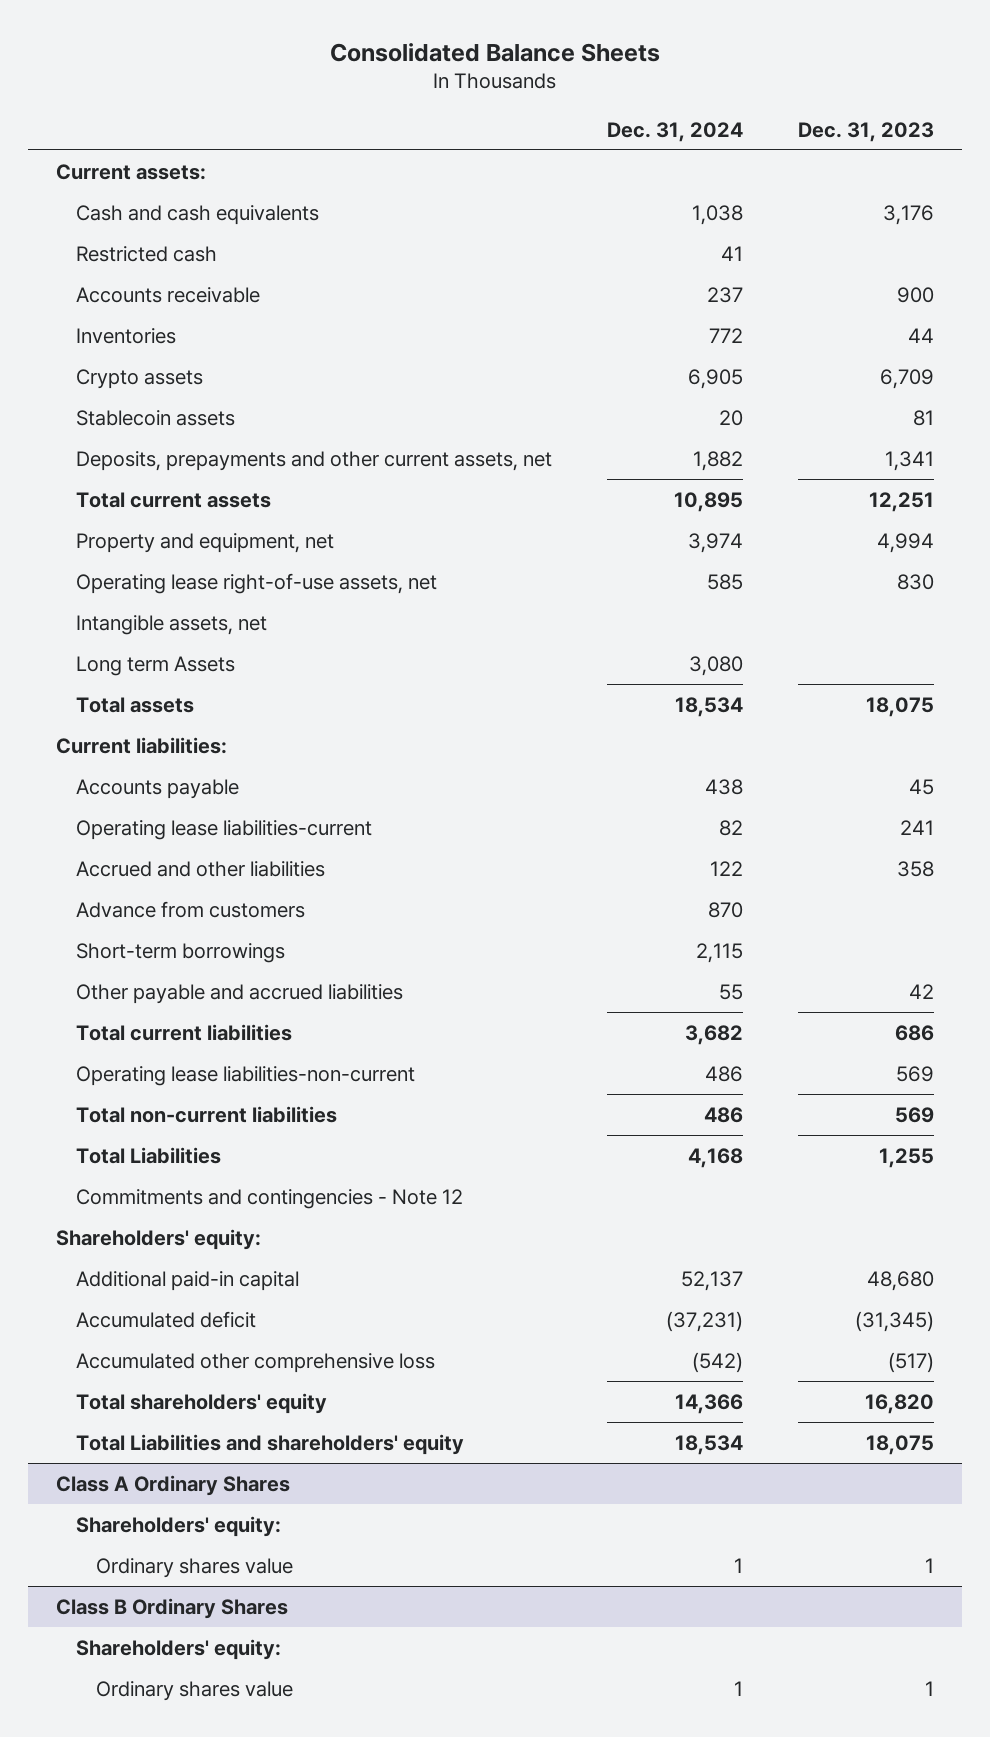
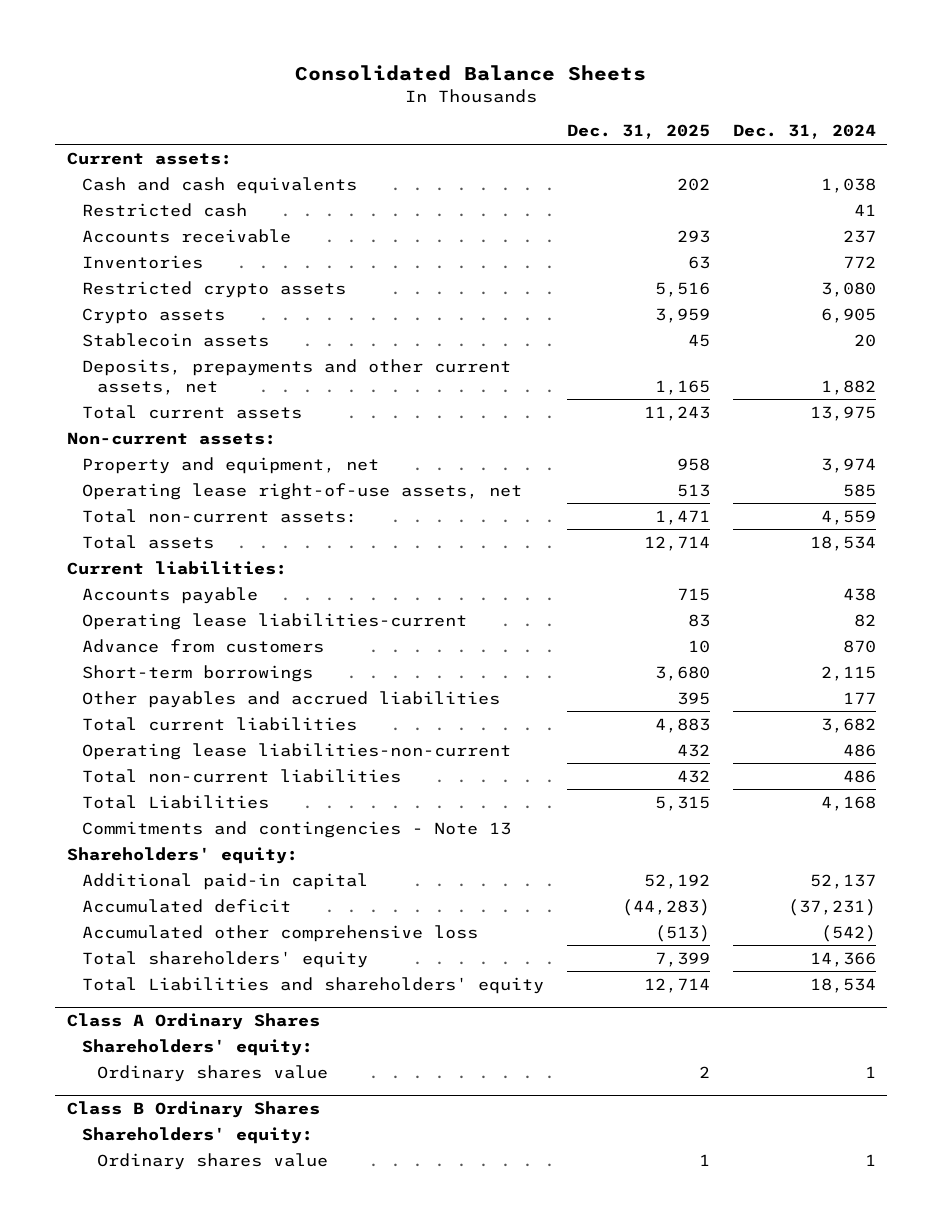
- | Dec. 31, 2024 | Dec. 31, 2023
+ | Dec. 31, 2025 | Dec. 31, 2024
+ Restricted crypto assets | 5,516 | 3,080
- Total current assets | 10,895 | 12,251
+ Total current assets | 11,243 | 13,975
+ Non-current assets:
- Intangible assets, net
- Long term Assets | 3,080 |
+ Total non-current assets: | 1,471 | 4,559
- Accrued and other liabilities | 122 | 358
- Other payable and accrued liabilities | 55 | 42
+ Other payables and accrued liabilities | 395 | 177
- Commitments and contingencies - Note 12
+ Commitments and contingencies - Note 13

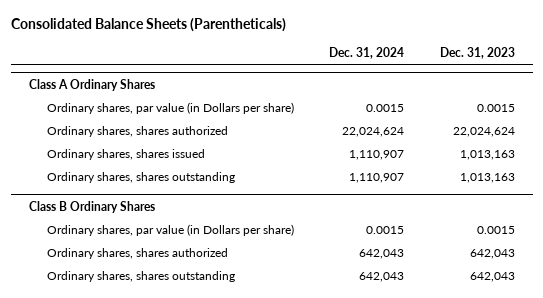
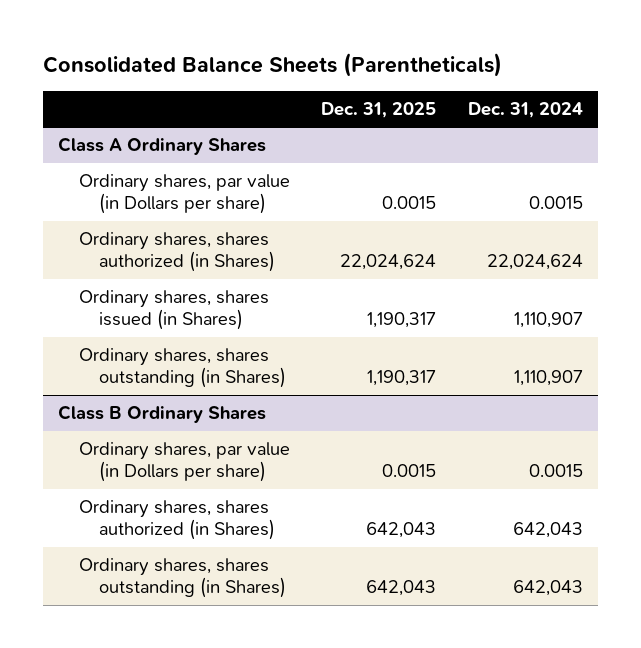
- | Dec. 31, 2024 | Dec. 31, 2023
+ | Dec. 31, 2025 | Dec. 31, 2024
@ Class A Ordinary Shares
- Ordinary shares, shares authorized | 22,024,624 | 22,024,624
- Ordinary shares, shares issued | 1,110,907 | 1,013,163
- Ordinary shares, shares outstanding | 1,110,907 | 1,013,163
+ Ordinary shares, shares authorized (in Shares) | 22,024,624 | 22,024,624
+ Ordinary shares, shares issued (in Shares) | 1,190,317 | 1,110,907
+ Ordinary shares, shares outstanding (in Shares) | 1,190,317 | 1,110,907
@ Class B Ordinary Shares
- Ordinary shares, shares authorized | 642,043 | 642,043
- Ordinary shares, shares outstanding | 642,043 | 642,043
+ Ordinary shares, shares authorized (in Shares) | 642,043 | 642,043
+ Ordinary shares, shares outstanding (in Shares) | 642,043 | 642,043

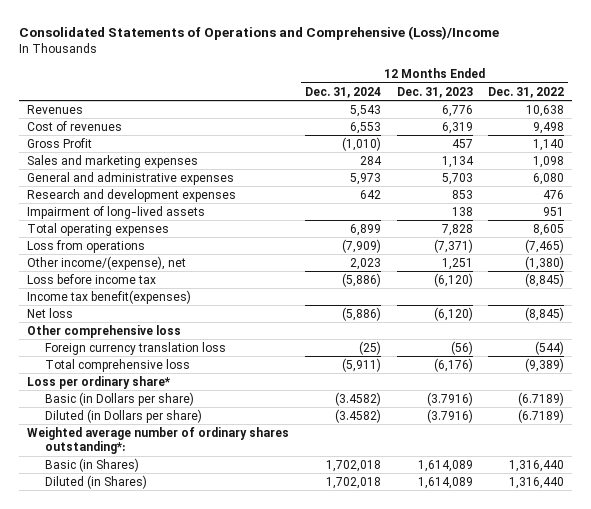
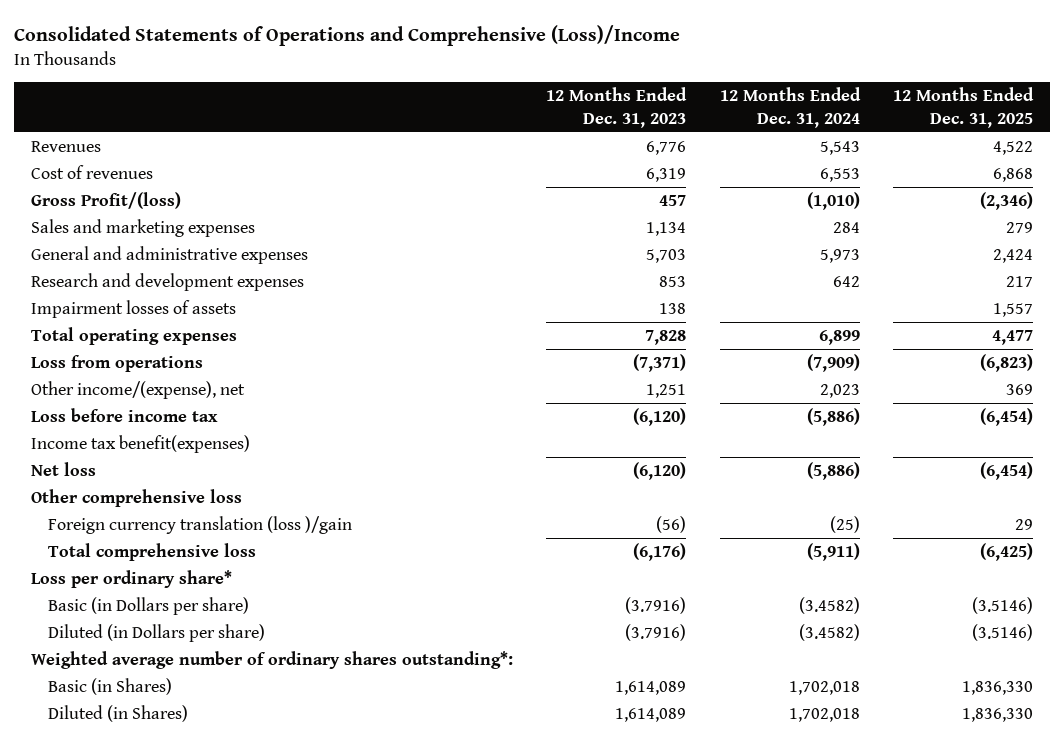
- | 12 Months Ended Dec. 31, 2024 | 12 Months Ended Dec. 31, 2023 | 12 Months Ended Dec. 31, 2022
+ | 12 Months Ended Dec. 31, 2023 | 12 Months Ended Dec. 31, 2024 | 12 Months Ended Dec. 31, 2025
- Gross Profit | (1,010) | 457 | 1,140
+ Gross Profit/(loss) | 457 | (1,010) | (2,346)
- Impairment of long-lived assets | | 138 | 951
+ Impairment losses of assets | 138 | | 1,557
- Foreign currency translation loss | (25) | (56) | (544)
+ Foreign currency translation (loss )/gain | (56) | (25) | 29

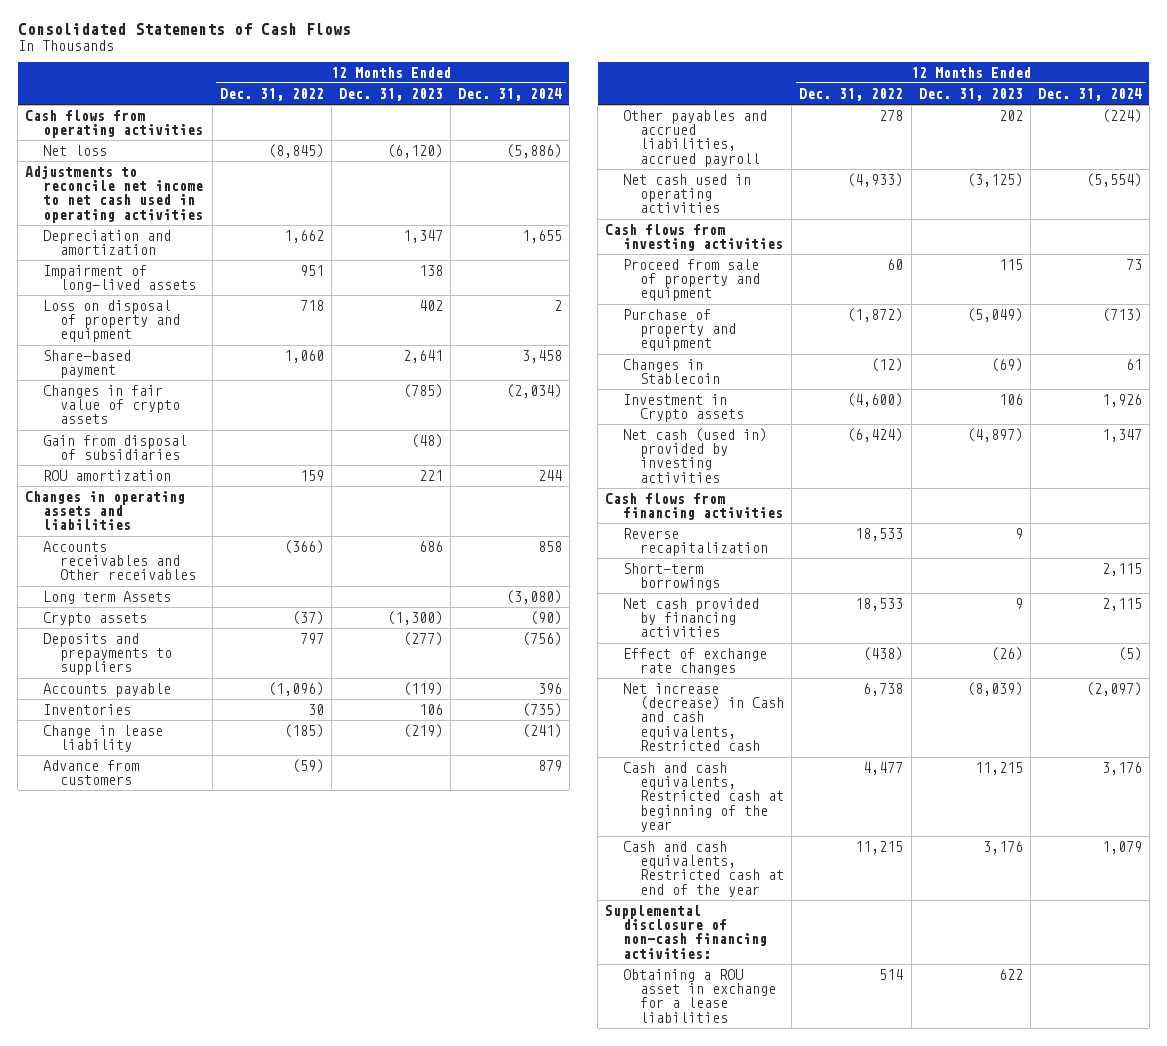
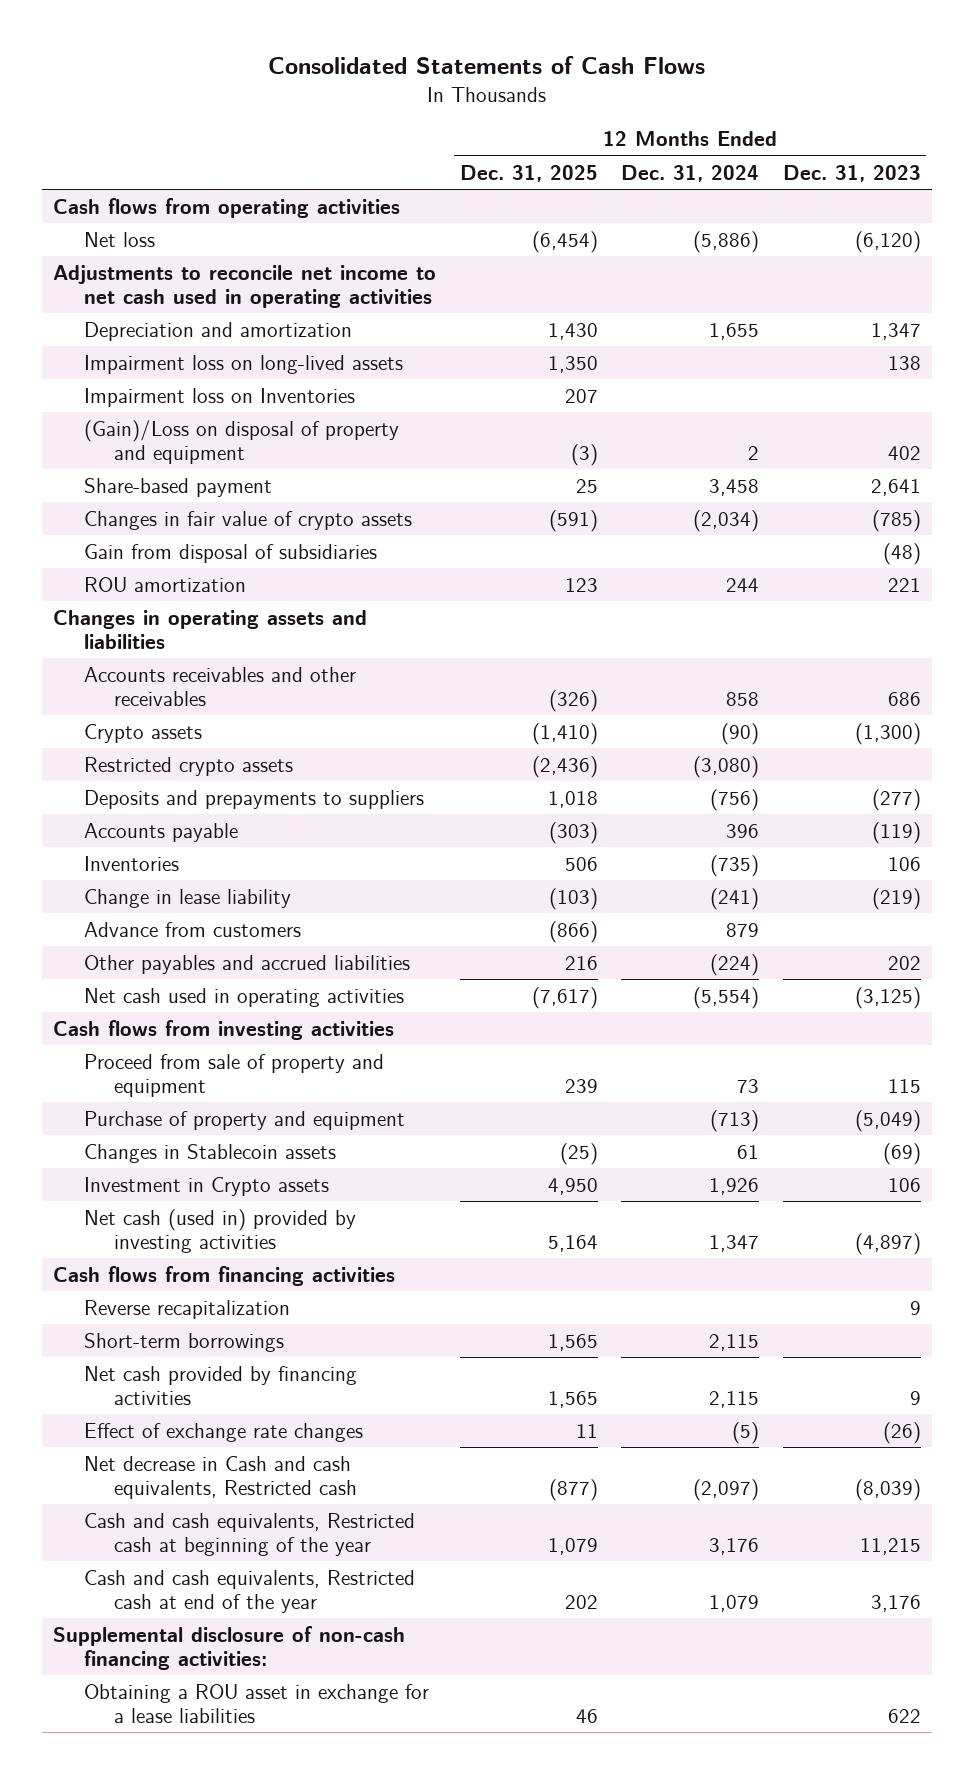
- | 12 Months Ended Dec. 31, 2022 | 12 Months Ended Dec. 31, 2023 | 12 Months Ended Dec. 31, 2024
+ | 12 Months Ended Dec. 31, 2025 | 12 Months Ended Dec. 31, 2024 | 12 Months Ended Dec. 31, 2023
- Impairment of long-lived assets | 951 | 138 |
- Loss on disposal of property and equipment | 718 | 402 | 2
+ Impairment loss on long-lived assets | 1,350 | | 138
+ Impairment loss on Inventories | 207 | |
+ (Gain)/Loss on disposal of property and equipment | (3) | 2 | 402
- Accounts receivables and Other receivables | (366) | 686 | 858
- Long term Assets | | | (3,080)
+ Accounts receivables and other receivables | (326) | 858 | 686
+ Restricted crypto assets | (2,436) | (3,080) |
- Other payables and accrued liabilities, accrued payroll | 278 | 202 | (224)
+ Other payables and accrued liabilities | 216 | (224) | 202
- Changes in Stablecoin | (12) | (69) | 61
+ Changes in Stablecoin assets | (25) | 61 | (69)
- Net increase (decrease) in Cash and cash equivalents, Restricted cash | 6,738 | (8,039) | (2,097)
+ Net decrease in Cash and cash equivalents, Restricted cash | (877) | (2,097) | (8,039)

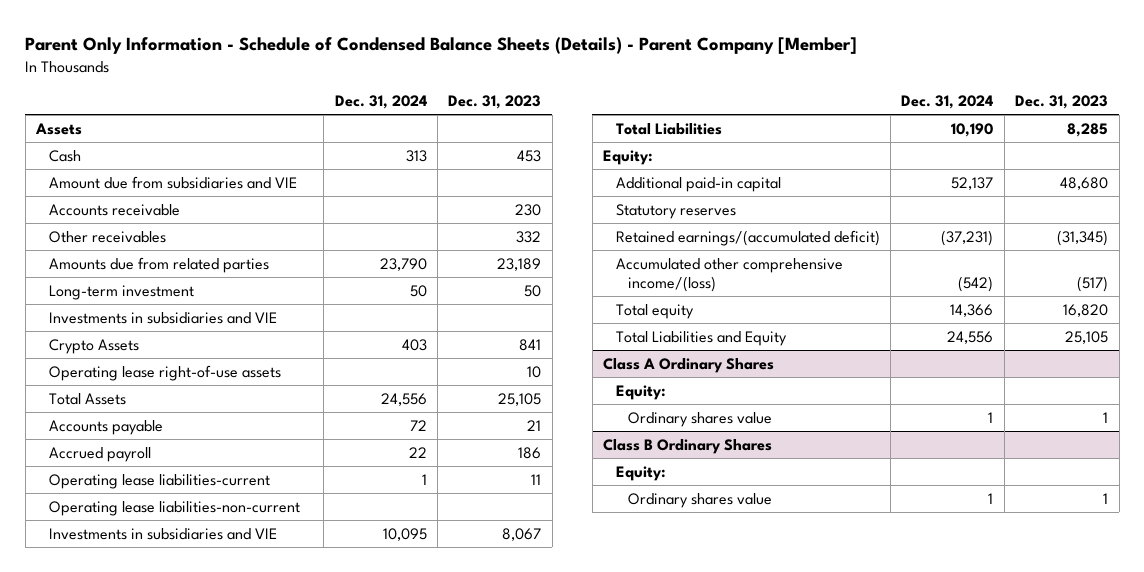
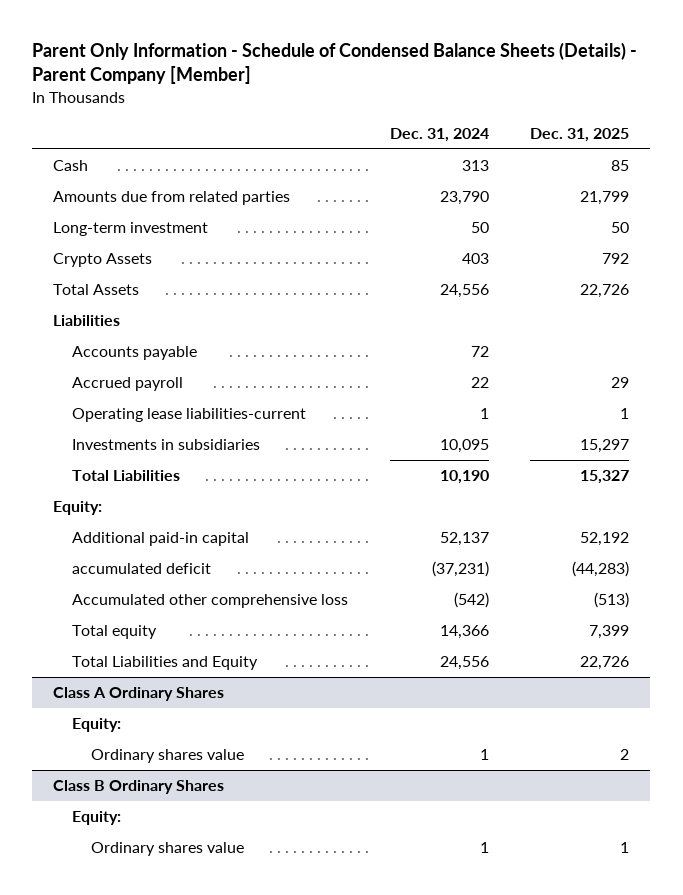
- | Dec. 31, 2024 | Dec. 31, 2023
+ | Dec. 31, 2024 | Dec. 31, 2025
- Assets
- Amount due from subsidiaries and VIE
- Accounts receivable | | 230
- Other receivables | | 332
- Investments in subsidiaries and VIE
- Operating lease right-of-use assets | | 10
+ Liabilities
- Operating lease liabilities-non-current
- Investments in subsidiaries and VIE | 10,095 | 8,067
+ Investments in subsidiaries | 10,095 | 15,297
- Statutory reserves
- Retained earnings/(accumulated deficit) | (37,231) | (31,345)
- Accumulated other comprehensive income/(loss) | (542) | (517)
+ accumulated deficit | (37,231) | (44,283)
+ Accumulated other comprehensive loss | (542) | (513)

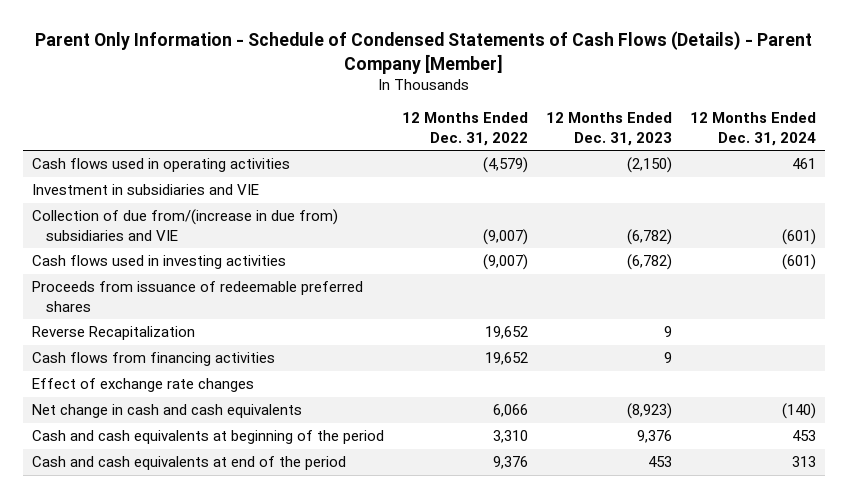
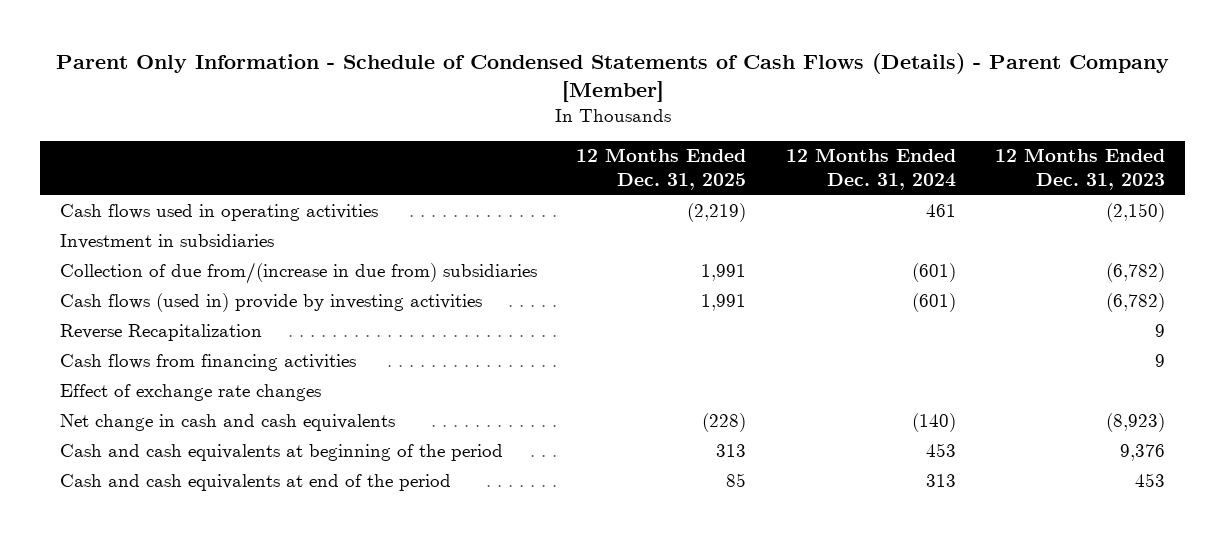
- | 12 Months Ended Dec. 31, 2022 | 12 Months Ended Dec. 31, 2023 | 12 Months Ended Dec. 31, 2024
+ | 12 Months Ended Dec. 31, 2025 | 12 Months Ended Dec. 31, 2024 | 12 Months Ended Dec. 31, 2023
- Investment in subsidiaries and VIE
- Collection of due from/(increase in due from) subsidiaries and VIE | (9,007) | (6,782) | (601)
- Cash flows used in investing activities | (9,007) | (6,782) | (601)
- Proceeds from issuance of redeemable preferred shares
+ Investment in subsidiaries
+ Collection of due from/(increase in due from) subsidiaries | 1,991 | (601) | (6,782)
+ Cash flows (used in) provide by investing activities | 1,991 | (601) | (6,782)

